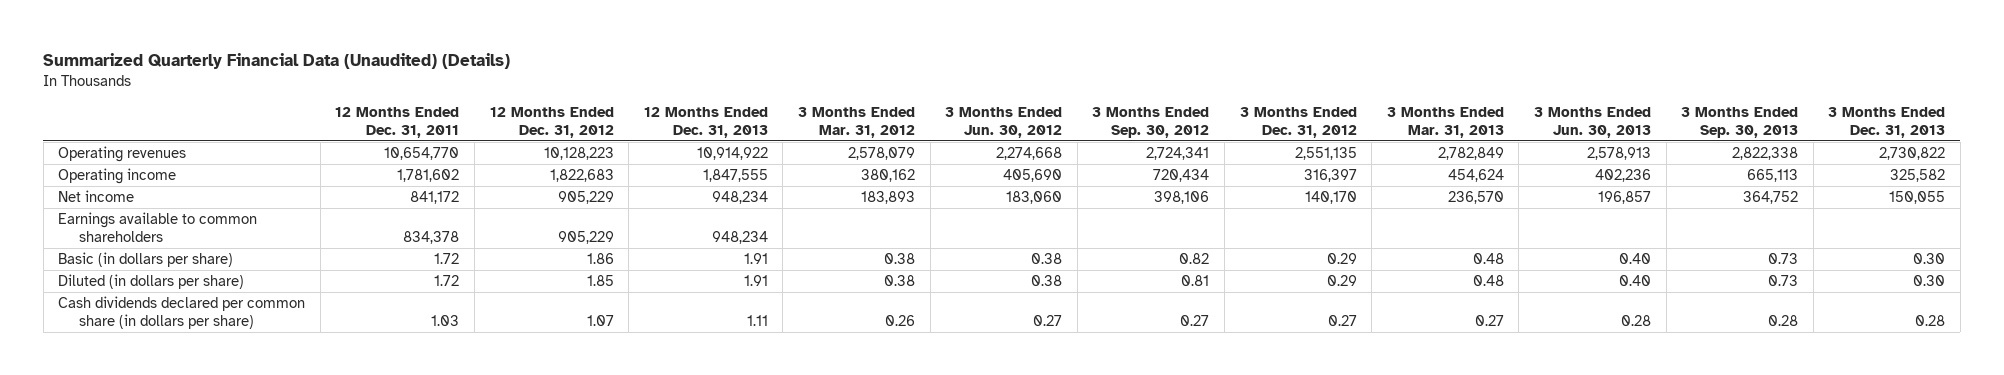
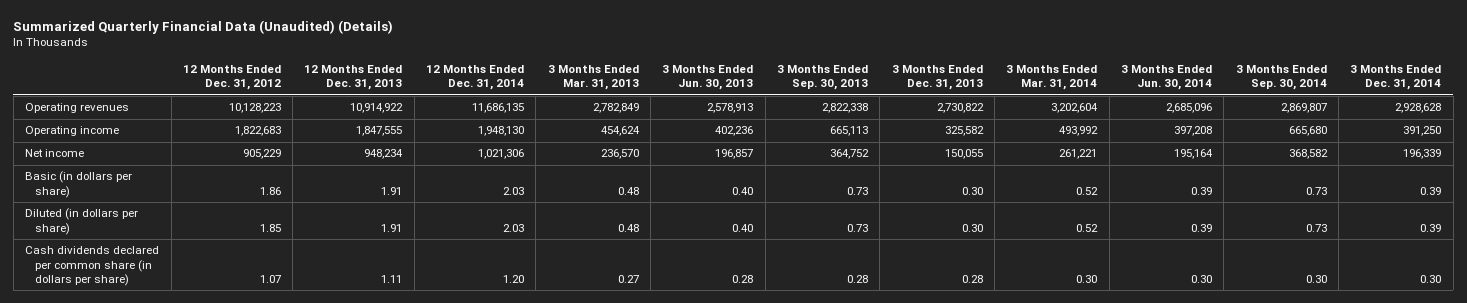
- | 12 Months Ended Dec. 31, 2011 | 12 Months Ended Dec. 31, 2012 | 12 Months Ended Dec. 31, 2013 | 3 Months Ended Mar. 31, 2012 | 3 Months Ended Jun. 30, 2012 | 3 Months Ended Sep. 30, 2012 | 3 Months Ended Dec. 31, 2012 | 3 Months Ended Mar. 31, 2013 | 3 Months Ended Jun. 30, 2013 | 3 Months Ended Sep. 30, 2013 | 3 Months Ended Dec. 31, 2013
+ | 12 Months Ended Dec. 31, 2012 | 12 Months Ended Dec. 31, 2013 | 12 Months Ended Dec. 31, 2014 | 3 Months Ended Mar. 31, 2013 | 3 Months Ended Jun. 30, 2013 | 3 Months Ended Sep. 30, 2013 | 3 Months Ended Dec. 31, 2013 | 3 Months Ended Mar. 31, 2014 | 3 Months Ended Jun. 30, 2014 | 3 Months Ended Sep. 30, 2014 | 3 Months Ended Dec. 31, 2014
- Earnings available to common shareholders | 834,378 | 905,229 | 948,234 | | | | | | | |

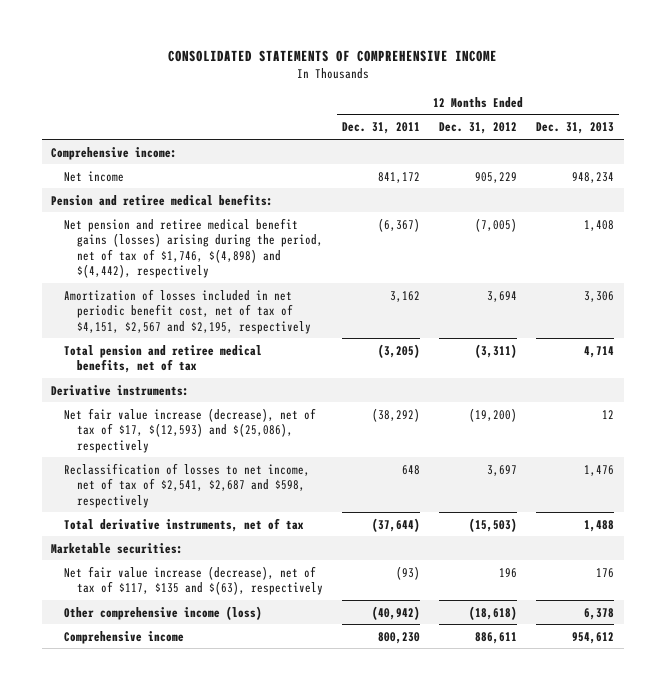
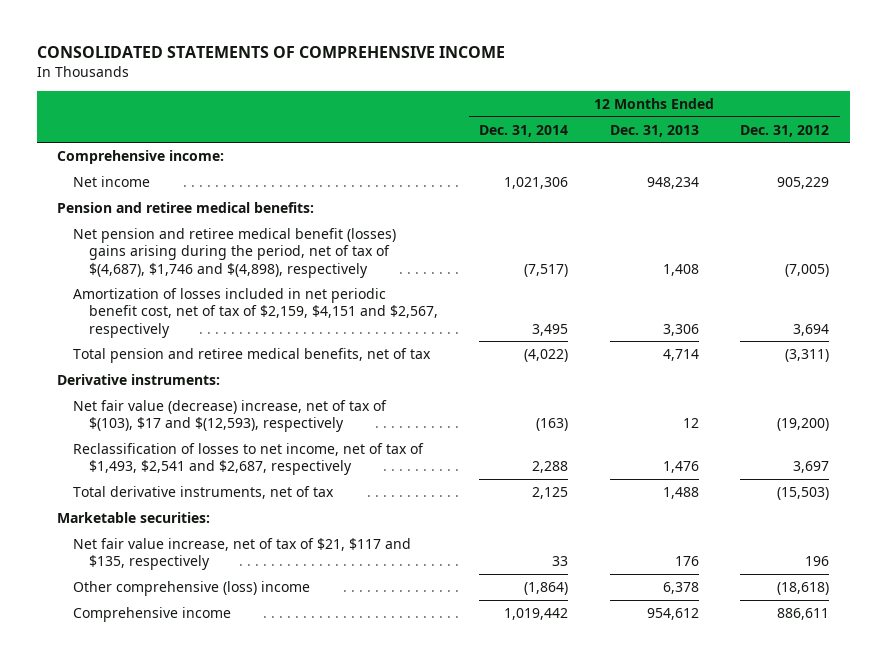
- | 12 Months Ended Dec. 31, 2011 | 12 Months Ended Dec. 31, 2012 | 12 Months Ended Dec. 31, 2013
+ | 12 Months Ended Dec. 31, 2014 | 12 Months Ended Dec. 31, 2013 | 12 Months Ended Dec. 31, 2012
- Net pension and retiree medical benefit gains (losses) arising during the period, net of tax of $1,746, $(4,898) and $(4,442), respectively | (6,367) | (7,005) | 1,408
- Amortization of losses included in net periodic benefit cost, net of tax of $4,151, $2,567 and $2,195, respectively | 3,162 | 3,694 | 3,306
+ Net pension and retiree medical benefit (losses) gains arising during the period, net of tax of $(4,687), $1,746 and $(4,898), respectively | (7,517) | 1,408 | (7,005)
+ Amortization of losses included in net periodic benefit cost, net of tax of $2,159, $4,151 and $2,567, respectively | 3,495 | 3,306 | 3,694
- Net fair value increase (decrease), net of tax of $17, $(12,593) and $(25,086), respectively | (38,292) | (19,200) | 12
- Reclassification of losses to net income, net of tax of $2,541, $2,687 and $598, respectively | 648 | 3,697 | 1,476
+ Net fair value (decrease) increase, net of tax of $(103), $17 and $(12,593), respectively | (163) | 12 | (19,200)
+ Reclassification of losses to net income, net of tax of $1,493, $2,541 and $2,687, respectively | 2,288 | 1,476 | 3,697
- Net fair value increase (decrease), net of tax of $117, $135 and $(63), respectively | (93) | 196 | 176
- Other comprehensive income (loss) | (40,942) | (18,618) | 6,378
+ Net fair value increase, net of tax of $21, $117 and $135, respectively | 33 | 176 | 196
+ Other comprehensive (loss) income | (1,864) | 6,378 | (18,618)

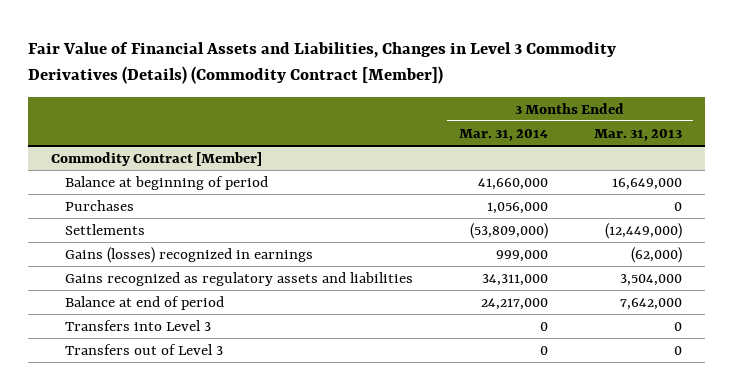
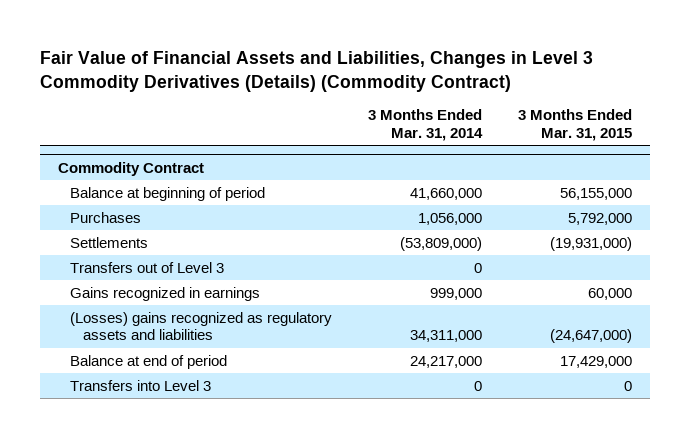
- Fair Value of Financial Assets and Liabilities, Changes in Level 3 Commodity Derivatives (Details) (Commodity Contract [Member])
+ Fair Value of Financial Assets and Liabilities, Changes in Level 3 Commodity Derivatives (Details) (Commodity Contract)
- | 3 Months Ended Mar. 31, 2014 | 3 Months Ended Mar. 31, 2013
+ | 3 Months Ended Mar. 31, 2014 | 3 Months Ended Mar. 31, 2015
- Commodity Contract [Member]
+ Commodity Contract
- Gains (losses) recognized in earnings | 999,000 | (62,000)
- Gains recognized as regulatory assets and liabilities | 34,311,000 | 3,504,000
+ Transfers out of Level 3 | 0 |
+ Gains recognized in earnings | 999,000 | 60,000
+ (Losses) gains recognized as regulatory assets and liabilities | 34,311,000 | (24,647,000)
- Transfers out of Level 3 | 0 | 0

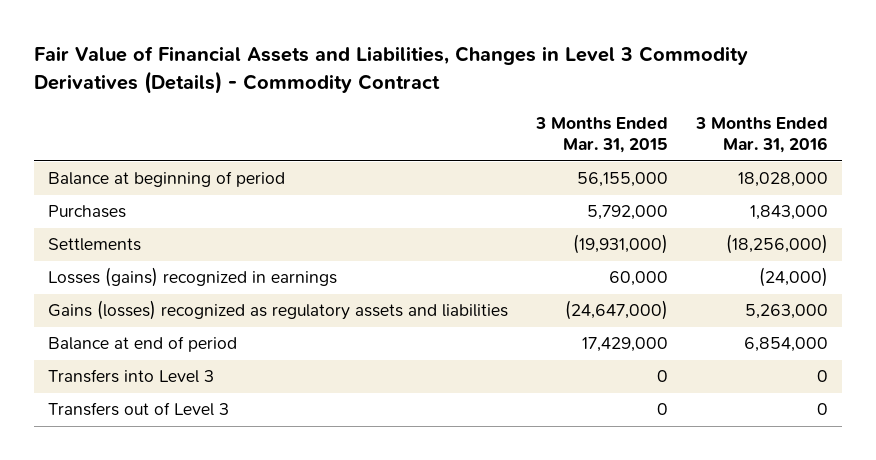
- Fair Value of Financial Assets and Liabilities, Changes in Level 3 Commodity Derivatives (Details) (Commodity Contract)
+ Fair Value of Financial Assets and Liabilities, Changes in Level 3 Commodity Derivatives (Details) - Commodity Contract
- | 3 Months Ended Mar. 31, 2014 | 3 Months Ended Mar. 31, 2015
+ | 3 Months Ended Mar. 31, 2015 | 3 Months Ended Mar. 31, 2016
- Commodity Contract
- Transfers out of Level 3 | 0 |
- Gains recognized in earnings | 999,000 | 60,000
- (Losses) gains recognized as regulatory assets and liabilities | 34,311,000 | (24,647,000)
+ Losses (gains) recognized in earnings | 60,000 | (24,000)
+ Gains (losses) recognized as regulatory assets and liabilities | (24,647,000) | 5,263,000
+ Transfers out of Level 3 | 0 | 0

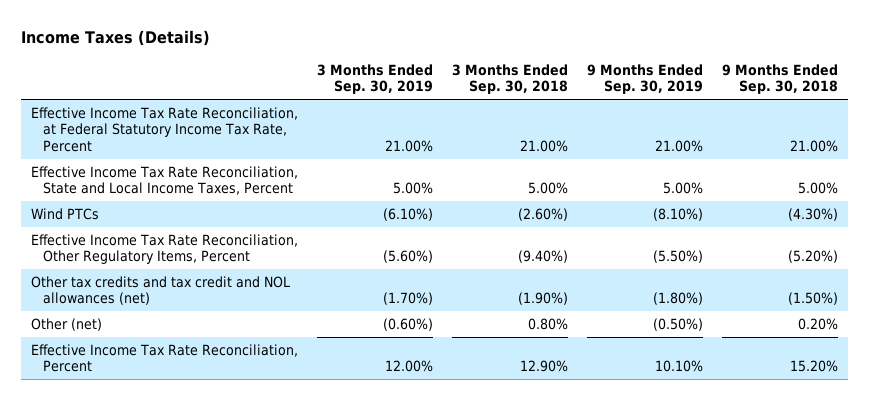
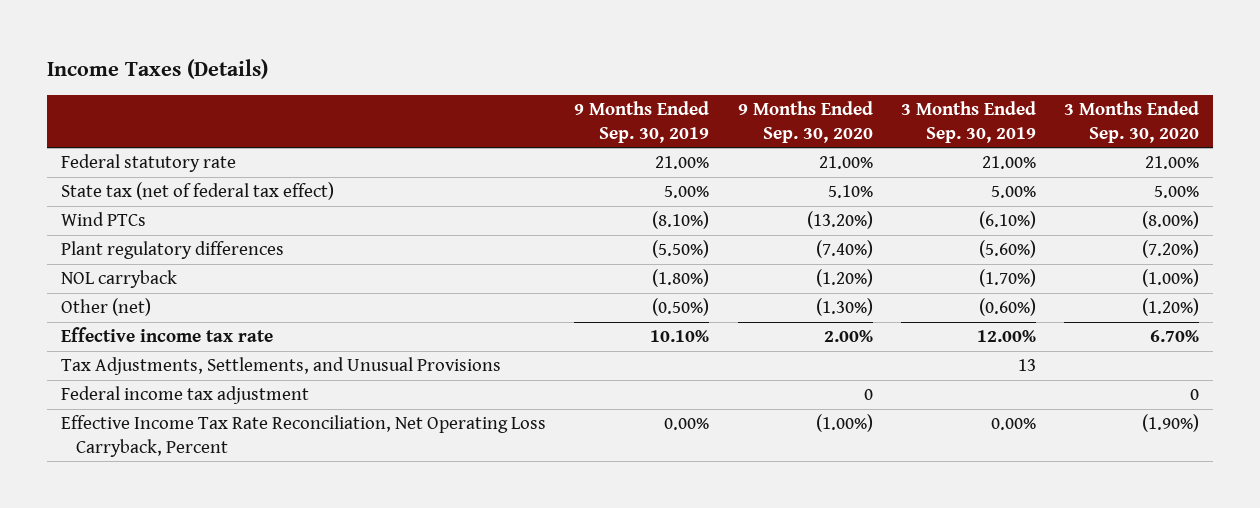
- | 3 Months Ended Sep. 30, 2019 | 3 Months Ended Sep. 30, 2018 | 9 Months Ended Sep. 30, 2019 | 9 Months Ended Sep. 30, 2018
+ | 9 Months Ended Sep. 30, 2019 | 9 Months Ended Sep. 30, 2020 | 3 Months Ended Sep. 30, 2019 | 3 Months Ended Sep. 30, 2020
- Effective Income Tax Rate Reconciliation, at Federal Statutory Income Tax Rate, Percent | 21.00% | 21.00% | 21.00% | 21.00%
- Effective Income Tax Rate Reconciliation, State and Local Income Taxes, Percent | 5.00% | 5.00% | 5.00% | 5.00%
+ Federal statutory rate | 21.00% | 21.00% | 21.00% | 21.00%
+ State tax (net of federal tax effect) | 5.00% | 5.10% | 5.00% | 5.00%
- Effective Income Tax Rate Reconciliation, Other Regulatory Items, Percent | (5.60%) | (9.40%) | (5.50%) | (5.20%)
- Other tax credits and tax credit and NOL allowances (net) | (1.70%) | (1.90%) | (1.80%) | (1.50%)
+ Plant regulatory differences | (5.50%) | (7.40%) | (5.60%) | (7.20%)
+ NOL carryback | (1.80%) | (1.20%) | (1.70%) | (1.00%)
- Effective Income Tax Rate Reconciliation, Percent | 12.00% | 12.90% | 10.10% | 15.20%
+ Effective income tax rate | 10.10% | 2.00% | 12.00% | 6.70%
+ Tax Adjustments, Settlements, and Unusual Provisions | | | 13 |
+ Federal income tax adjustment | | 0 | | 0
+ Effective Income Tax Rate Reconciliation, Net Operating Loss Carryback, Percent | 0.00% | (1.00%) | 0.00% | (1.90%)

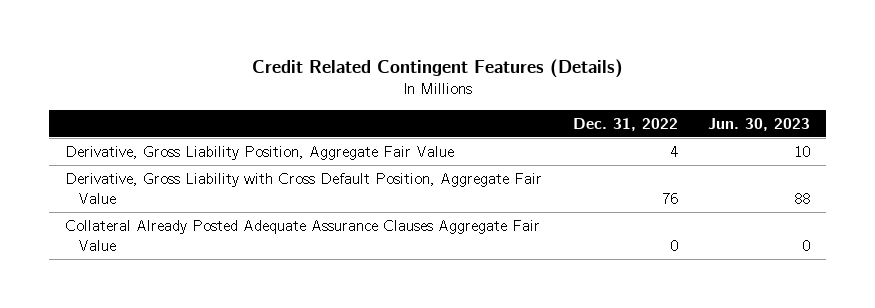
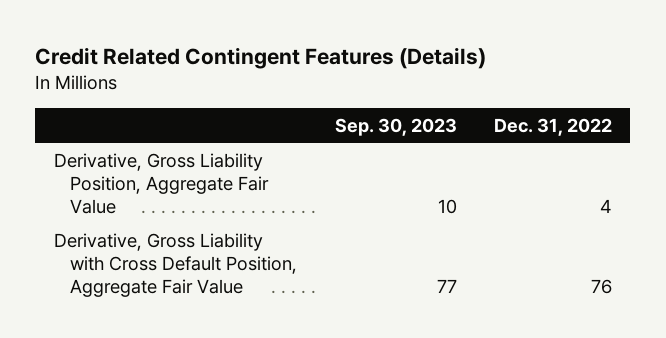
- | Dec. 31, 2022 | Jun. 30, 2023
+ | Sep. 30, 2023 | Dec. 31, 2022
- Collateral Already Posted Adequate Assurance Clauses Aggregate Fair Value | 0 | 0

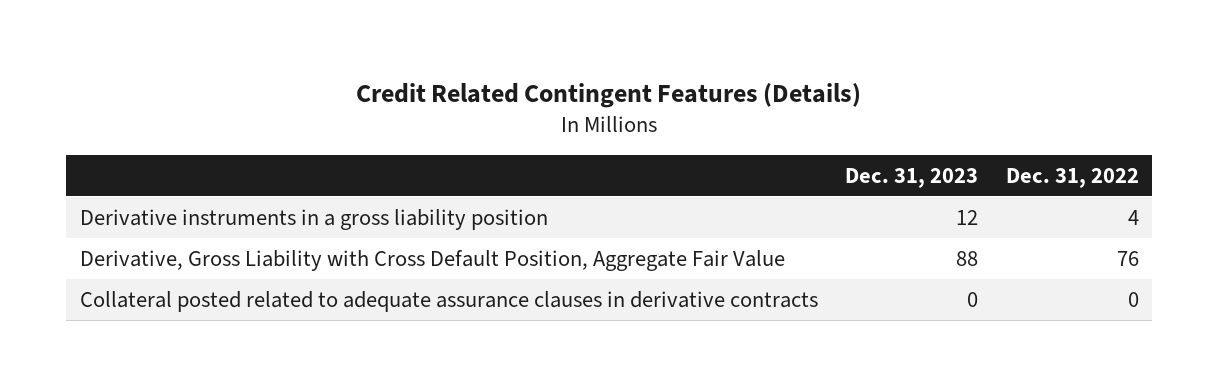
- | Sep. 30, 2023 | Dec. 31, 2022
+ | Dec. 31, 2023 | Dec. 31, 2022
- Derivative, Gross Liability Position, Aggregate Fair Value | 10 | 4
+ Derivative instruments in a gross liability position | 12 | 4
+ Collateral posted related to adequate assurance clauses in derivative contracts | 0 | 0

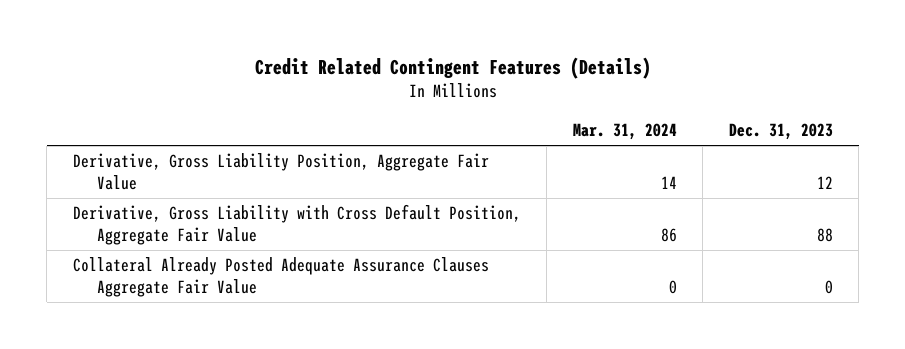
- | Dec. 31, 2023 | Dec. 31, 2022
+ | Mar. 31, 2024 | Dec. 31, 2023
- Derivative instruments in a gross liability position | 12 | 4
+ Derivative, Gross Liability Position, Aggregate Fair Value | 14 | 12
- Collateral posted related to adequate assurance clauses in derivative contracts | 0 | 0
+ Collateral Already Posted Adequate Assurance Clauses Aggregate Fair Value | 0 | 0

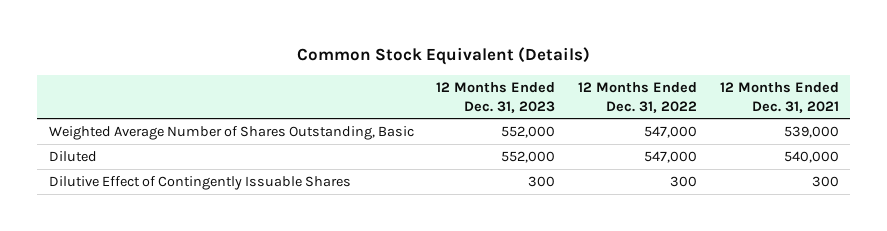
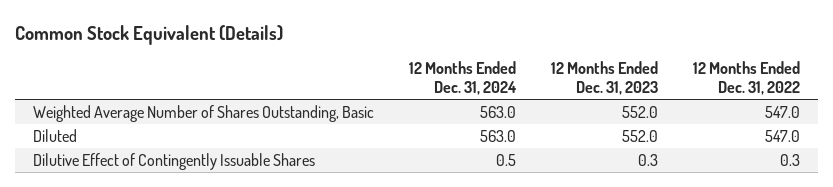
- | 12 Months Ended Dec. 31, 2023 | 12 Months Ended Dec. 31, 2022 | 12 Months Ended Dec. 31, 2021
+ | 12 Months Ended Dec. 31, 2024 | 12 Months Ended Dec. 31, 2023 | 12 Months Ended Dec. 31, 2022
- Weighted Average Number of Shares Outstanding, Basic | 552,000 | 547,000 | 539,000
- Diluted | 552,000 | 547,000 | 540,000
- Dilutive Effect of Contingently Issuable Shares | 300 | 300 | 300
+ Weighted Average Number of Shares Outstanding, Basic | 563.0 | 552.0 | 547.0
+ Diluted | 563.0 | 552.0 | 547.0
+ Dilutive Effect of Contingently Issuable Shares | 0.5 | 0.3 | 0.3

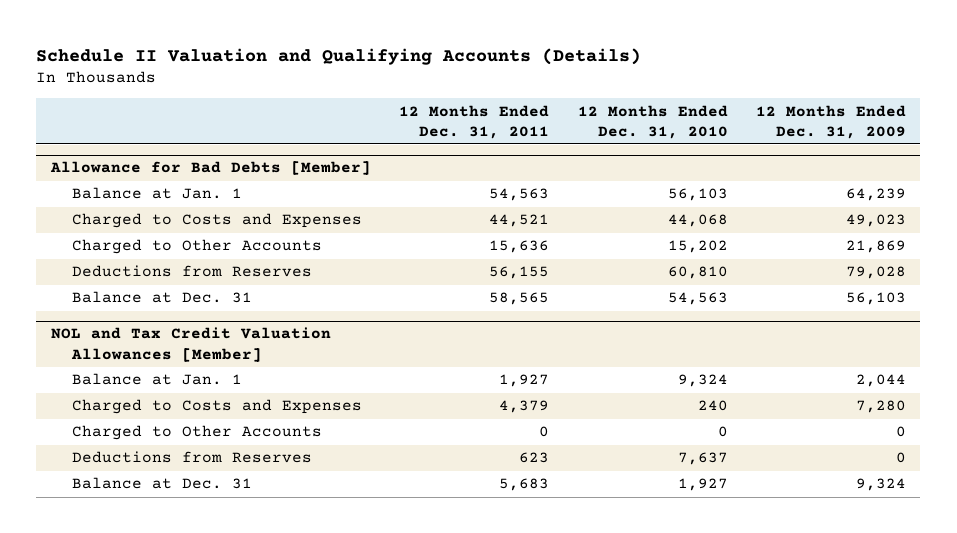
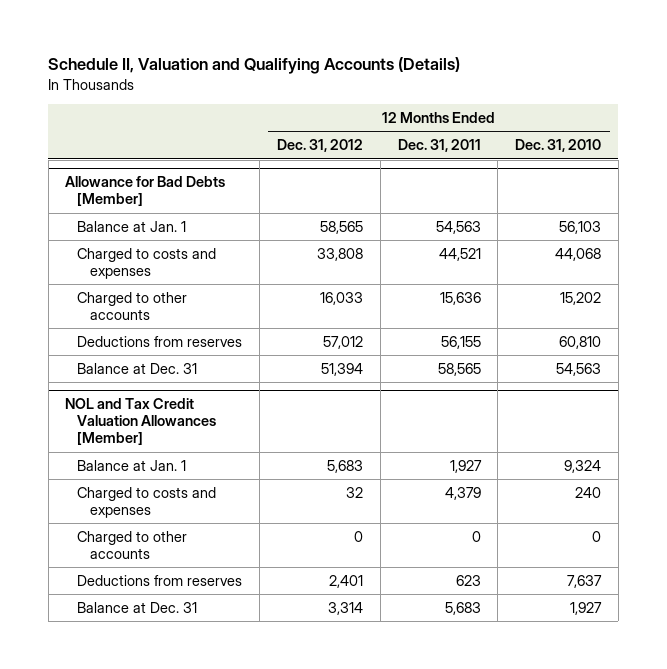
- Schedule II Valuation and Qualifying Accounts (Details)
+ Schedule II, Valuation and Qualifying Accounts (Details)
- | 12 Months Ended Dec. 31, 2011 | 12 Months Ended Dec. 31, 2010 | 12 Months Ended Dec. 31, 2009
+ | 12 Months Ended Dec. 31, 2012 | 12 Months Ended Dec. 31, 2011 | 12 Months Ended Dec. 31, 2010
@ Allowance for Bad Debts [Member]
- Charged to Costs and Expenses | 44,521 | 44,068 | 49,023
- Charged to Other Accounts | 15,636 | 15,202 | 21,869
- Deductions from Reserves | 56,155 | 60,810 | 79,028
+ Charged to costs and expenses | 33,808 | 44,521 | 44,068
+ Charged to other accounts | 16,033 | 15,636 | 15,202
+ Deductions from reserves | 57,012 | 56,155 | 60,810
@ NOL and Tax Credit Valuation Allowances [Member]
- Charged to Costs and Expenses | 4,379 | 240 | 7,280
- Charged to Other Accounts | 0 | 0 | 0
- Deductions from Reserves | 623 | 7,637 | 0
+ Charged to costs and expenses | 32 | 4,379 | 240
+ Charged to other accounts | 0 | 0 | 0
+ Deductions from reserves | 2,401 | 623 | 7,637

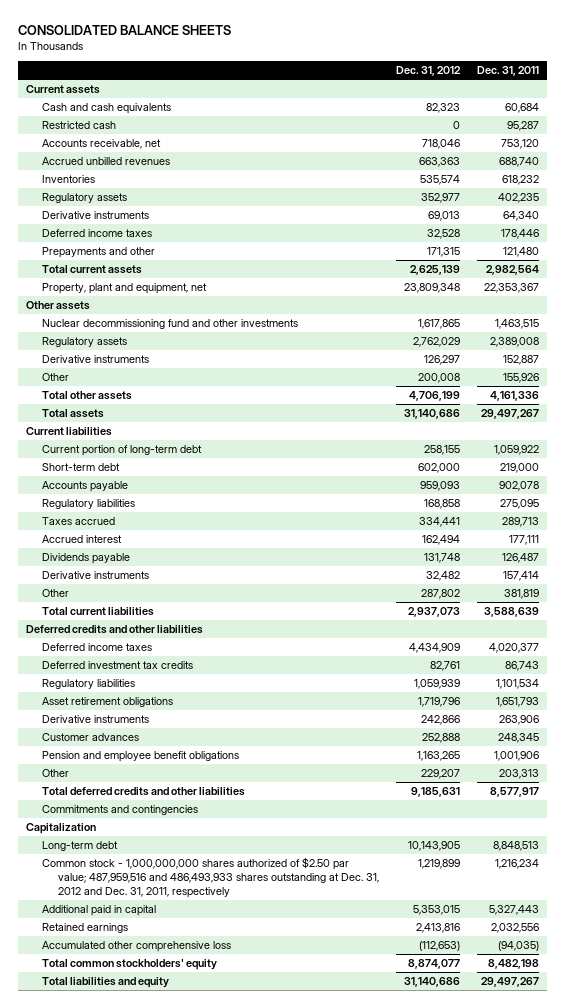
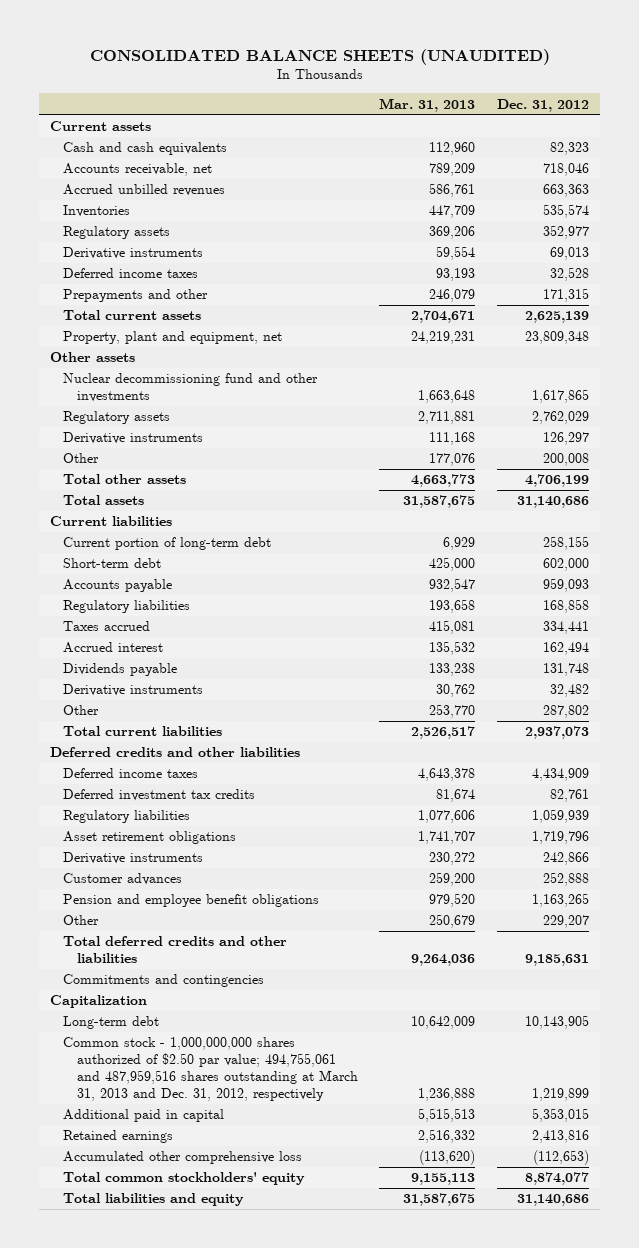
- CONSOLIDATED BALANCE SHEETS
+ CONSOLIDATED BALANCE SHEETS (UNAUDITED)
- | Dec. 31, 2012 | Dec. 31, 2011
+ | Mar. 31, 2013 | Dec. 31, 2012
- Restricted cash | 0 | 95,287
- Common stock - 1,000,000,000 shares authorized of $2.50 par value; 487,959,516 and 486,493,933 shares outstanding at Dec. 31, 2012 and Dec. 31, 2011, respectively | 1,219,899 | 1,216,234
+ Common stock - 1,000,000,000 shares authorized of $2.50 par value; 494,755,061 and 487,959,516 shares outstanding at March 31, 2013 and Dec. 31, 2012, respectively | 1,236,888 | 1,219,899

